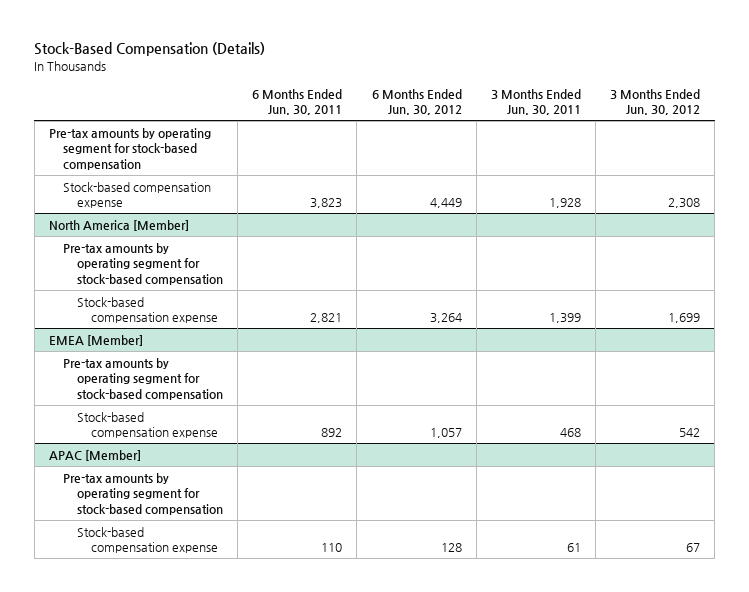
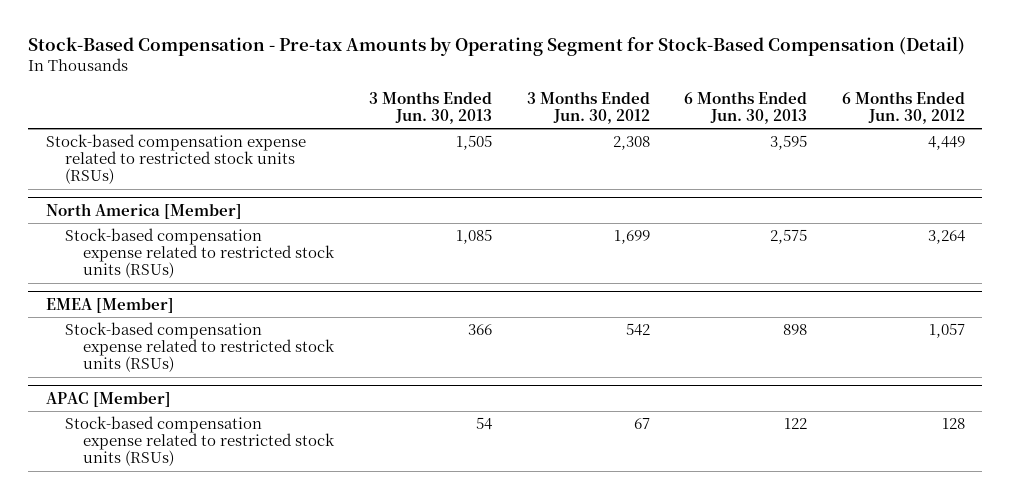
- Stock-Based Compensation (Details)
+ Stock-Based Compensation - Pre-tax Amounts by Operating Segment for Stock-Based Compensation (Detail)
- | 6 Months Ended Jun. 30, 2011 | 6 Months Ended Jun. 30, 2012 | 3 Months Ended Jun. 30, 2011 | 3 Months Ended Jun. 30, 2012
+ | 3 Months Ended Jun. 30, 2013 | 3 Months Ended Jun. 30, 2012 | 6 Months Ended Jun. 30, 2013 | 6 Months Ended Jun. 30, 2012
- Pre-tax amounts by operating segment for stock-based compensation
- Stock-based compensation expense | 3,823 | 4,449 | 1,928 | 2,308
+ Stock-based compensation expense related to restricted stock units (RSUs) | 1,505 | 2,308 | 3,595 | 4,449
@ North America [Member]
- Pre-tax amounts by operating segment for stock-based compensation
- Stock-based compensation expense | 2,821 | 3,264 | 1,399 | 1,699
+ Stock-based compensation expense related to restricted stock units (RSUs) | 1,085 | 1,699 | 2,575 | 3,264
@ EMEA [Member]
- Pre-tax amounts by operating segment for stock-based compensation
- Stock-based compensation expense | 892 | 1,057 | 468 | 542
+ Stock-based compensation expense related to restricted stock units (RSUs) | 366 | 542 | 898 | 1,057
@ APAC [Member]
- Pre-tax amounts by operating segment for stock-based compensation
- Stock-based compensation expense | 110 | 128 | 61 | 67
+ Stock-based compensation expense related to restricted stock units (RSUs) | 54 | 67 | 122 | 128

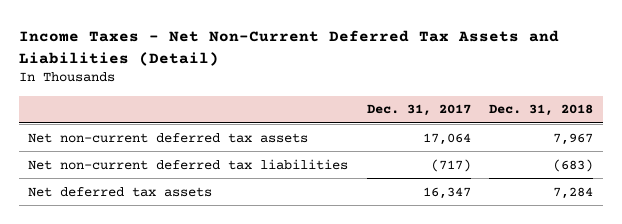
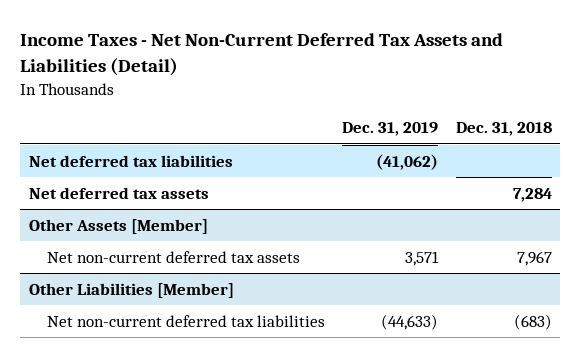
- | Dec. 31, 2017 | Dec. 31, 2018
+ | Dec. 31, 2019 | Dec. 31, 2018
+ Net deferred tax liabilities | (41,062) |
moved up: Net deferred tax assets | | 7,284
+ Other Assets [Member]
+ Other Liabilities [Member]

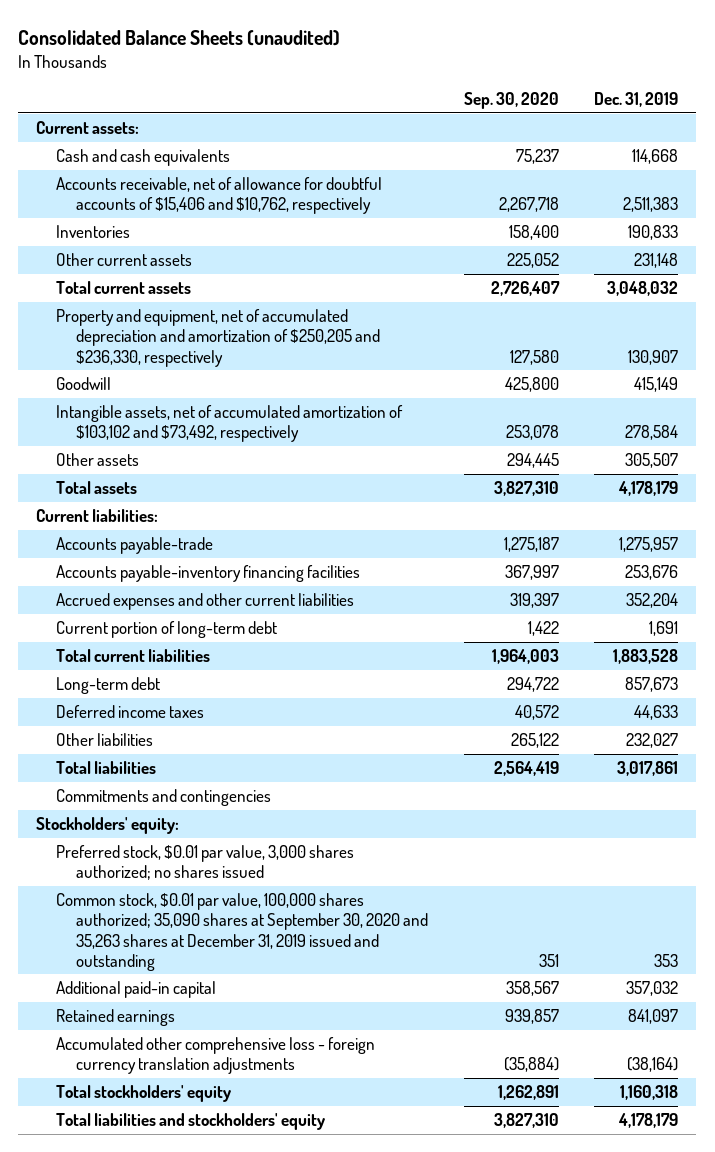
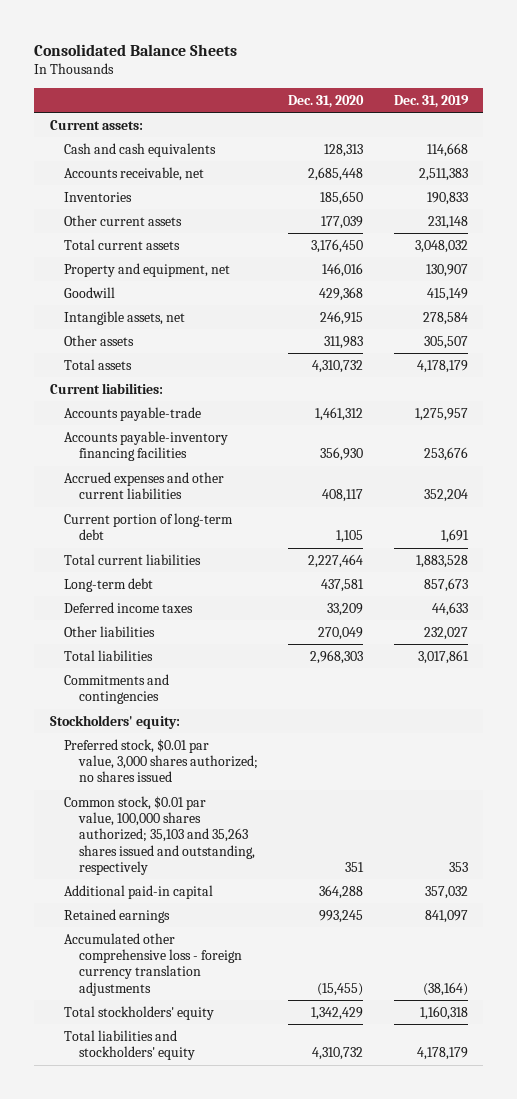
- Consolidated Balance Sheets (unaudited)
+ Consolidated Balance Sheets
- | Sep. 30, 2020 | Dec. 31, 2019
+ | Dec. 31, 2020 | Dec. 31, 2019
- Accounts receivable, net of allowance for doubtful accounts of $15,406 and $10,762, respectively | 2,267,718 | 2,511,383
+ Accounts receivable, net | 2,685,448 | 2,511,383
- Property and equipment, net of accumulated depreciation and amortization of $250,205 and $236,330, respectively | 127,580 | 130,907
+ Property and equipment, net | 146,016 | 130,907
- Intangible assets, net of accumulated amortization of $103,102 and $73,492, respectively | 253,078 | 278,584
+ Intangible assets, net | 246,915 | 278,584
- Common stock, $0.01 par value, 100,000 shares authorized; 35,090 shares at September 30, 2020 and 35,263 shares at December 31, 2019 issued and outstanding | 351 | 353
+ Common stock, $0.01 par value, 100,000 shares authorized; 35,103 and 35,263 shares issued and outstanding, respectively | 351 | 353

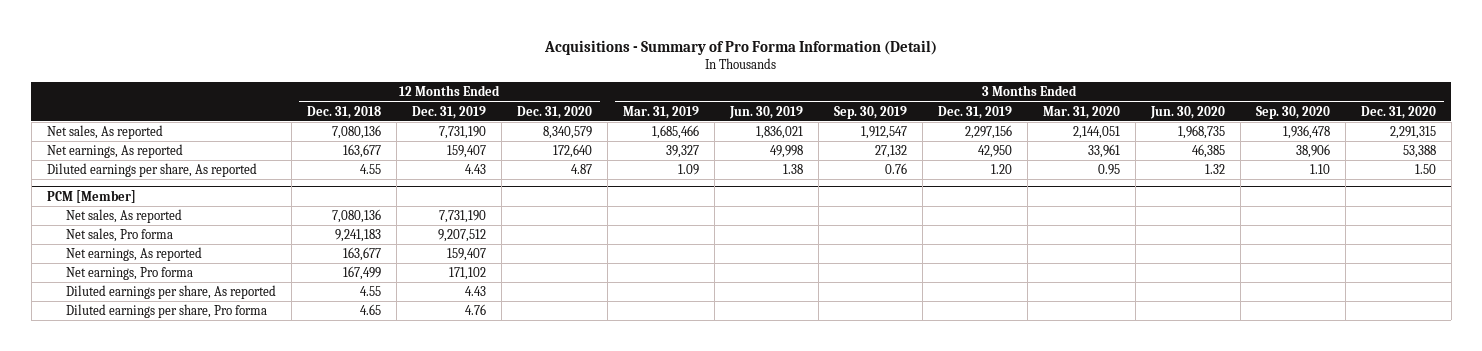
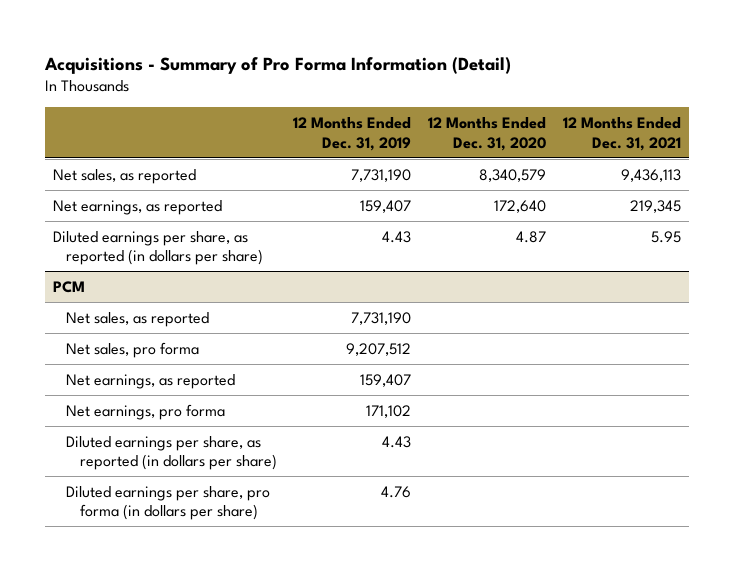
- | 12 Months Ended Dec. 31, 2018 | 12 Months Ended Dec. 31, 2019 | 12 Months Ended Dec. 31, 2020 | 3 Months Ended Mar. 31, 2019 | 3 Months Ended Jun. 30, 2019 | 3 Months Ended Sep. 30, 2019 | 3 Months Ended Dec. 31, 2019 | 3 Months Ended Mar. 31, 2020 | 3 Months Ended Jun. 30, 2020 | 3 Months Ended Sep. 30, 2020 | 3 Months Ended Dec. 31, 2020
+ | 12 Months Ended Dec. 31, 2019 | 12 Months Ended Dec. 31, 2020 | 12 Months Ended Dec. 31, 2021
- Net sales, As reported | 7,080,136 | 7,731,190 | 8,340,579 | 1,685,466 | 1,836,021 | 1,912,547 | 2,297,156 | 2,144,051 | 1,968,735 | 1,936,478 | 2,291,315
- Net earnings, As reported | 163,677 | 159,407 | 172,640 | 39,327 | 49,998 | 27,132 | 42,950 | 33,961 | 46,385 | 38,906 | 53,388
- Diluted earnings per share, As reported | 4.55 | 4.43 | 4.87 | 1.09 | 1.38 | 0.76 | 1.20 | 0.95 | 1.32 | 1.10 | 1.50
- PCM [Member]
- Net sales, As reported | 7,080,136 | 7,731,190 | | | | | | | | |
- Net sales, Pro forma | 9,241,183 | 9,207,512 | | | | | | | | |
- Net earnings, As reported | 163,677 | 159,407 | | | | | | | | |
- Net earnings, Pro forma | 167,499 | 171,102 | | | | | | | | |
- Diluted earnings per share, As reported | 4.55 | 4.43 | | | | | | | | |
- Diluted earnings per share, Pro forma | 4.65 | 4.76 | | | | | | | | |
+ Net sales, as reported | 7,731,190 | 8,340,579 | 9,436,113
+ Net earnings, as reported | 159,407 | 172,640 | 219,345
+ Diluted earnings per share, as reported (in dollars per share) | 4.43 | 4.87 | 5.95
+ PCM
+ Net sales, as reported | 7,731,190 | |
+ Net sales, pro forma | 9,207,512 | |
+ Net earnings, as reported | 159,407 | |
+ Net earnings, pro forma | 171,102 | |
+ Diluted earnings per share, as reported (in dollars per share) | 4.43 | |
+ Diluted earnings per share, pro forma (in dollars per share) | 4.76 | |

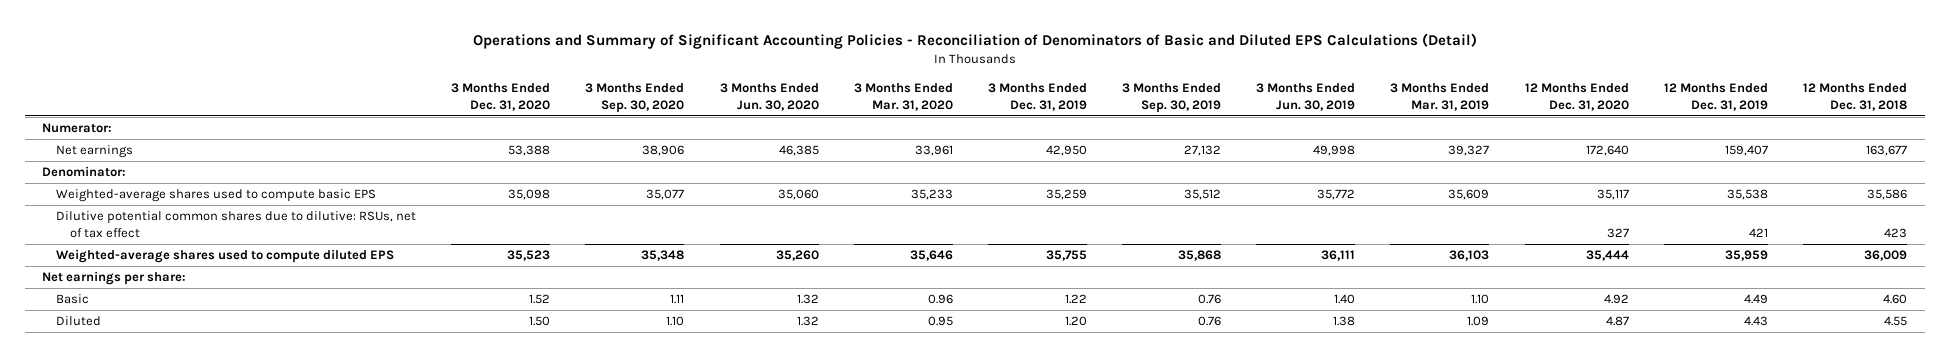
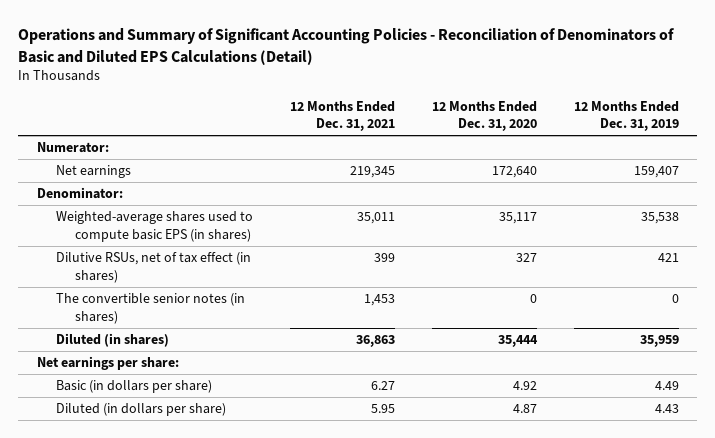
- | 3 Months Ended Dec. 31, 2020 | 3 Months Ended Sep. 30, 2020 | 3 Months Ended Jun. 30, 2020 | 3 Months Ended Mar. 31, 2020 | 3 Months Ended Dec. 31, 2019 | 3 Months Ended Sep. 30, 2019 | 3 Months Ended Jun. 30, 2019 | 3 Months Ended Mar. 31, 2019 | 12 Months Ended Dec. 31, 2020 | 12 Months Ended Dec. 31, 2019 | 12 Months Ended Dec. 31, 2018
+ | 12 Months Ended Dec. 31, 2021 | 12 Months Ended Dec. 31, 2020 | 12 Months Ended Dec. 31, 2019
- Weighted-average shares used to compute basic EPS | 35,098 | 35,077 | 35,060 | 35,233 | 35,259 | 35,512 | 35,772 | 35,609 | 35,117 | 35,538 | 35,586
- Dilutive potential common shares due to dilutive: RSUs, net of tax effect | | | | | | | | | 327 | 421 | 423
- Weighted-average shares used to compute diluted EPS | 35,523 | 35,348 | 35,260 | 35,646 | 35,755 | 35,868 | 36,111 | 36,103 | 35,444 | 35,959 | 36,009
+ Weighted-average shares used to compute basic EPS (in shares) | 35,011 | 35,117 | 35,538
+ Dilutive RSUs, net of tax effect (in shares) | 399 | 327 | 421
+ The convertible senior notes (in shares) | 1,453 | 0 | 0
+ Diluted (in shares) | 36,863 | 35,444 | 35,959
- Basic | 1.52 | 1.11 | 1.32 | 0.96 | 1.22 | 0.76 | 1.40 | 1.10 | 4.92 | 4.49 | 4.60
- Diluted | 1.50 | 1.10 | 1.32 | 0.95 | 1.20 | 0.76 | 1.38 | 1.09 | 4.87 | 4.43 | 4.55
+ Basic (in dollars per share) | 6.27 | 4.92 | 4.49
+ Diluted (in dollars per share) | 5.95 | 4.87 | 4.43

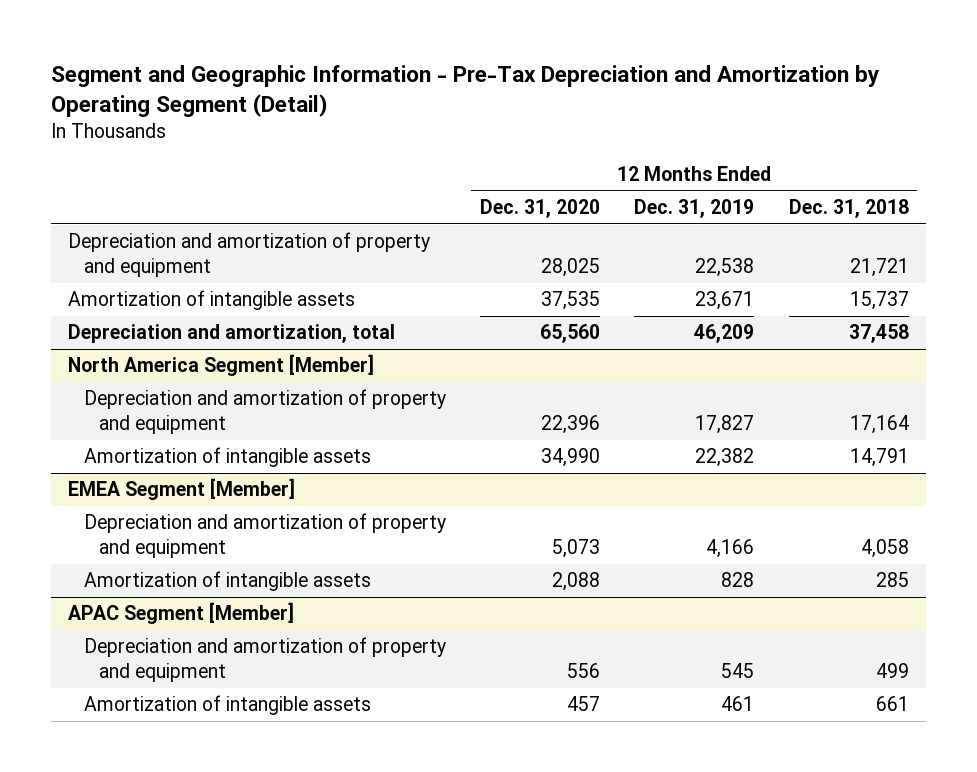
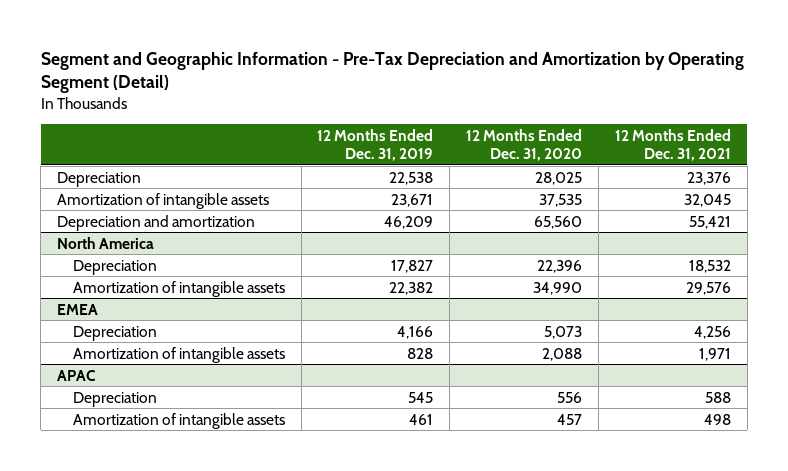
- | 12 Months Ended Dec. 31, 2020 | 12 Months Ended Dec. 31, 2019 | 12 Months Ended Dec. 31, 2018
+ | 12 Months Ended Dec. 31, 2019 | 12 Months Ended Dec. 31, 2020 | 12 Months Ended Dec. 31, 2021
- Depreciation and amortization of property and equipment | 28,025 | 22,538 | 21,721
+ Depreciation | 22,538 | 28,025 | 23,376
- Depreciation and amortization, total | 65,560 | 46,209 | 37,458
- North America Segment [Member]
- Depreciation and amortization of property and equipment | 22,396 | 17,827 | 17,164
+ Depreciation and amortization | 46,209 | 65,560 | 55,421
+ North America
+ Depreciation | 17,827 | 22,396 | 18,532
- EMEA Segment [Member]
- Depreciation and amortization of property and equipment | 5,073 | 4,166 | 4,058
+ EMEA
+ Depreciation | 4,166 | 5,073 | 4,256
- APAC Segment [Member]
- Depreciation and amortization of property and equipment | 556 | 545 | 499
+ APAC
+ Depreciation | 545 | 556 | 588

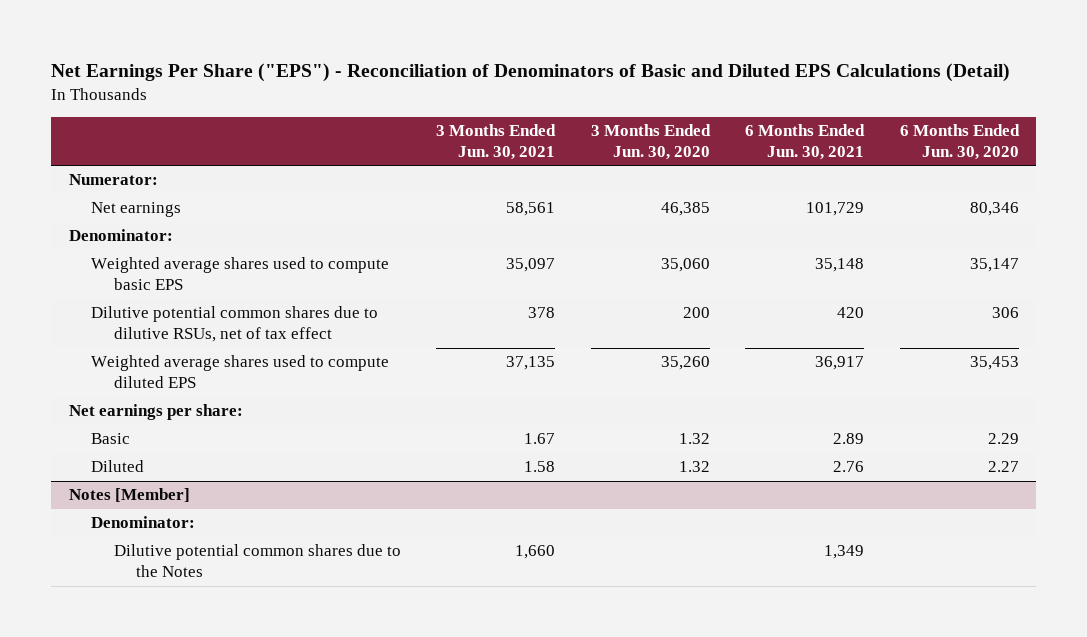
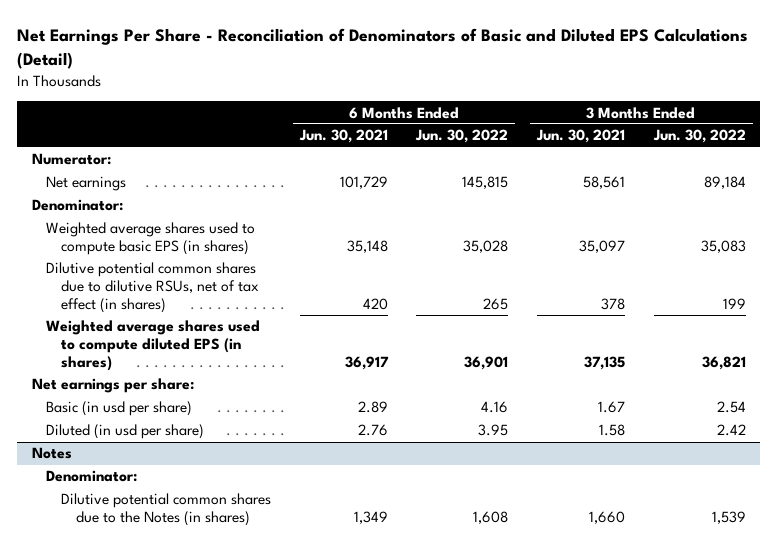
- Net Earnings Per Share ("EPS") - Reconciliation of Denominators of Basic and Diluted EPS Calculations (Detail)
+ Net Earnings Per Share - Reconciliation of Denominators of Basic and Diluted EPS Calculations (Detail)
- | 3 Months Ended Jun. 30, 2021 | 3 Months Ended Jun. 30, 2020 | 6 Months Ended Jun. 30, 2021 | 6 Months Ended Jun. 30, 2020
+ | 6 Months Ended Jun. 30, 2021 | 6 Months Ended Jun. 30, 2022 | 3 Months Ended Jun. 30, 2021 | 3 Months Ended Jun. 30, 2022
- Weighted average shares used to compute basic EPS | 35,097 | 35,060 | 35,148 | 35,147
- Dilutive potential common shares due to dilutive RSUs, net of tax effect | 378 | 200 | 420 | 306
- Weighted average shares used to compute diluted EPS | 37,135 | 35,260 | 36,917 | 35,453
+ Weighted average shares used to compute basic EPS (in shares) | 35,148 | 35,028 | 35,097 | 35,083
+ Dilutive potential common shares due to dilutive RSUs, net of tax effect (in shares) | 420 | 265 | 378 | 199
+ Weighted average shares used to compute diluted EPS (in shares) | 36,917 | 36,901 | 37,135 | 36,821
- Basic | 1.67 | 1.32 | 2.89 | 2.29
- Diluted | 1.58 | 1.32 | 2.76 | 2.27
- Notes [Member]
+ Basic (in usd per share) | 2.89 | 4.16 | 1.67 | 2.54
+ Diluted (in usd per share) | 2.76 | 3.95 | 1.58 | 2.42
+ Notes
- Dilutive potential common shares due to the Notes | 1,660 | | 1,349 |
+ Dilutive potential common shares due to the Notes (in shares) | 1,349 | 1,608 | 1,660 | 1,539

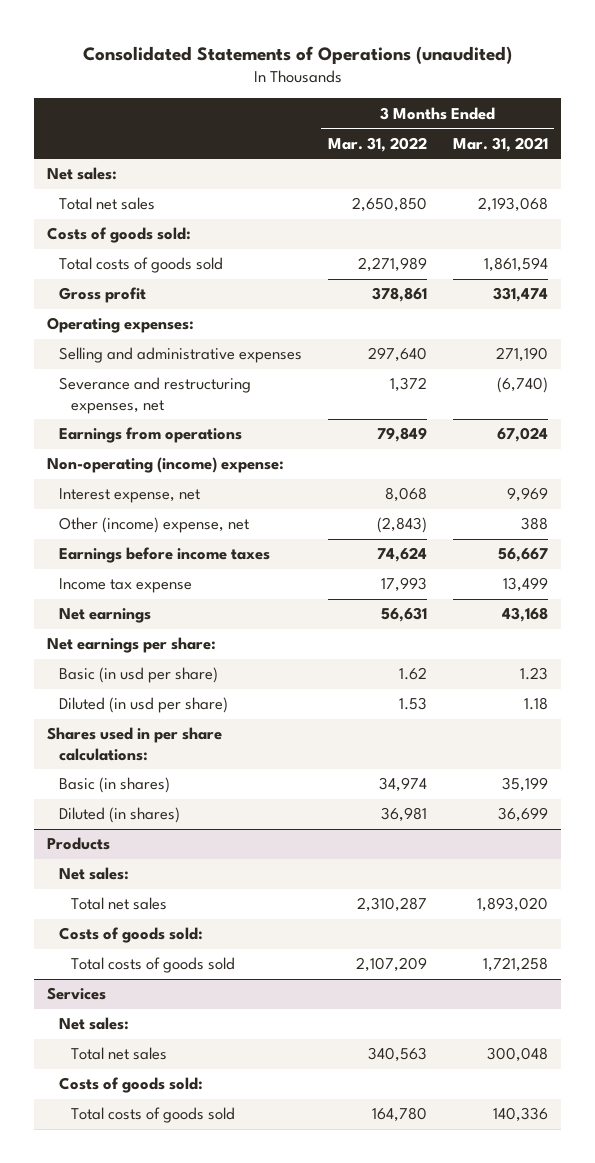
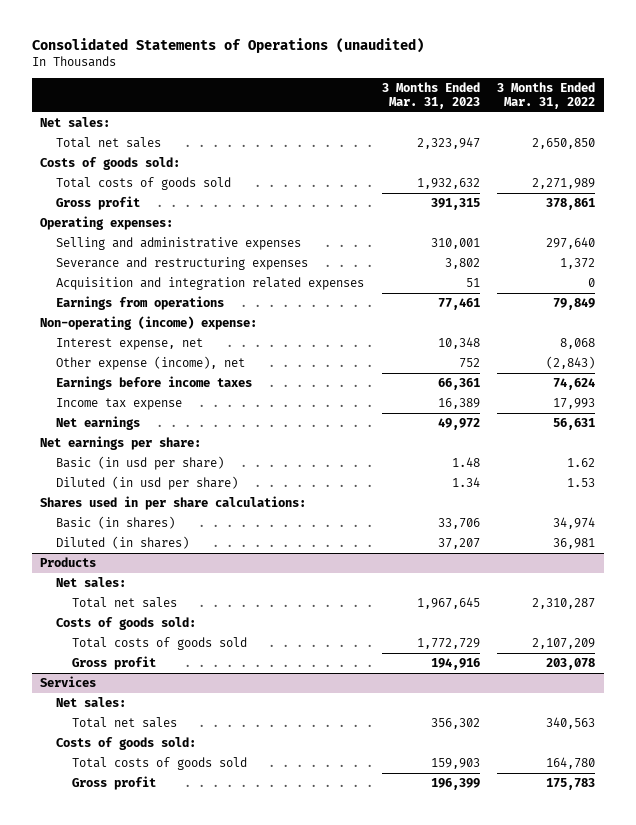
- | 3 Months Ended Mar. 31, 2022 | 3 Months Ended Mar. 31, 2021
+ | 3 Months Ended Mar. 31, 2023 | 3 Months Ended Mar. 31, 2022
- Severance and restructuring expenses, net | 1,372 | (6,740)
+ Severance and restructuring expenses | 3,802 | 1,372
+ Acquisition and integration related expenses | 51 | 0
- Other (income) expense, net | (2,843) | 388
+ Other expense (income), net | 752 | (2,843)
@ Products
+ Gross profit | 194,916 | 203,078
@ Services
+ Gross profit | 196,399 | 175,783

